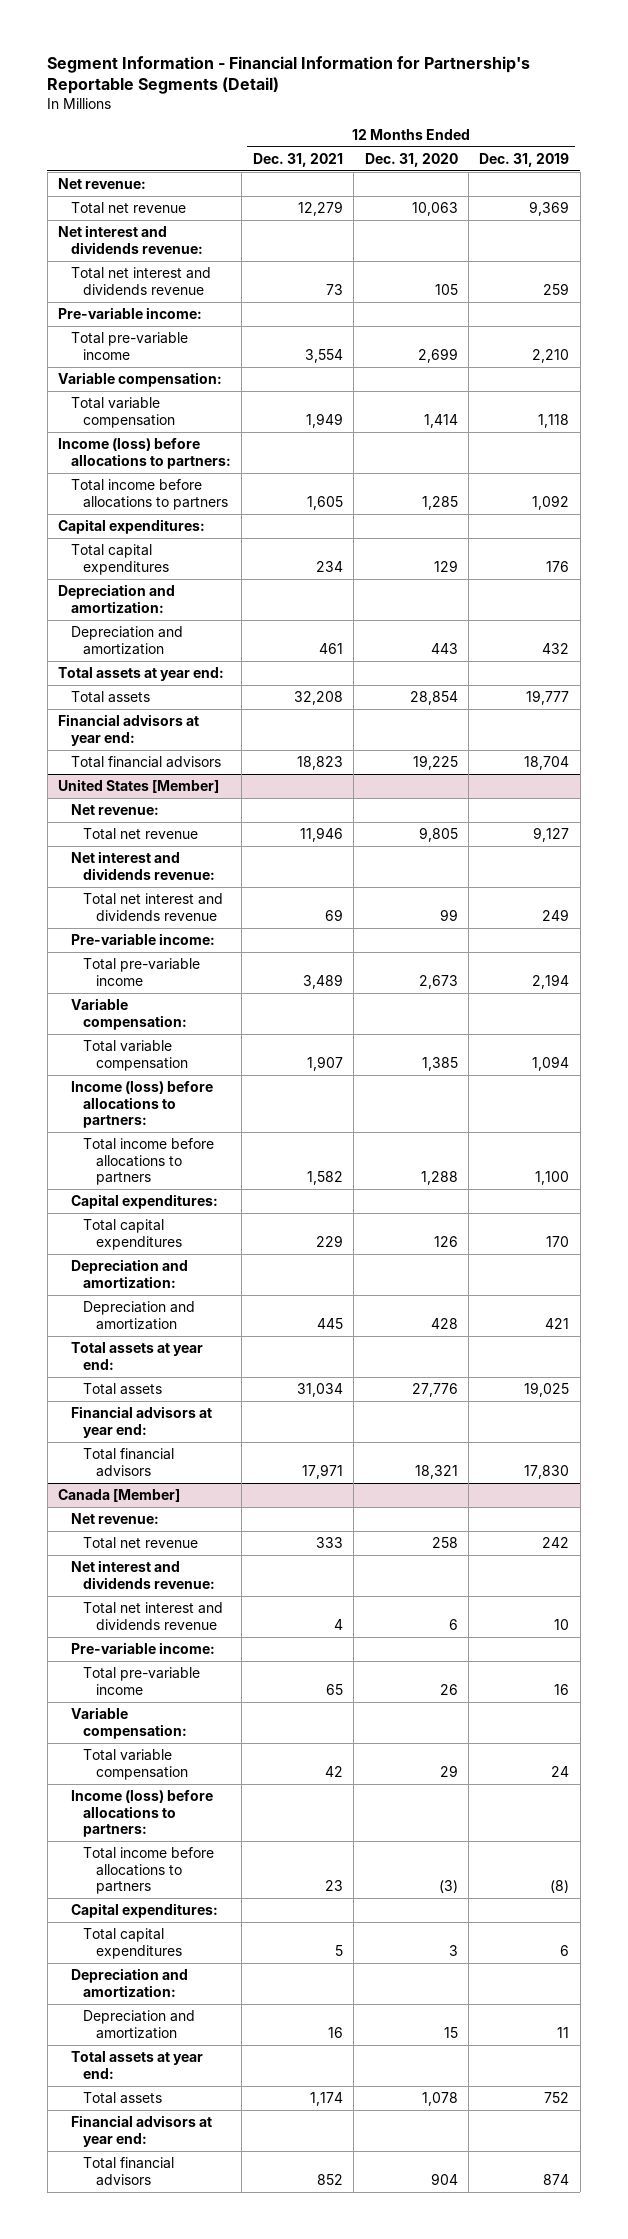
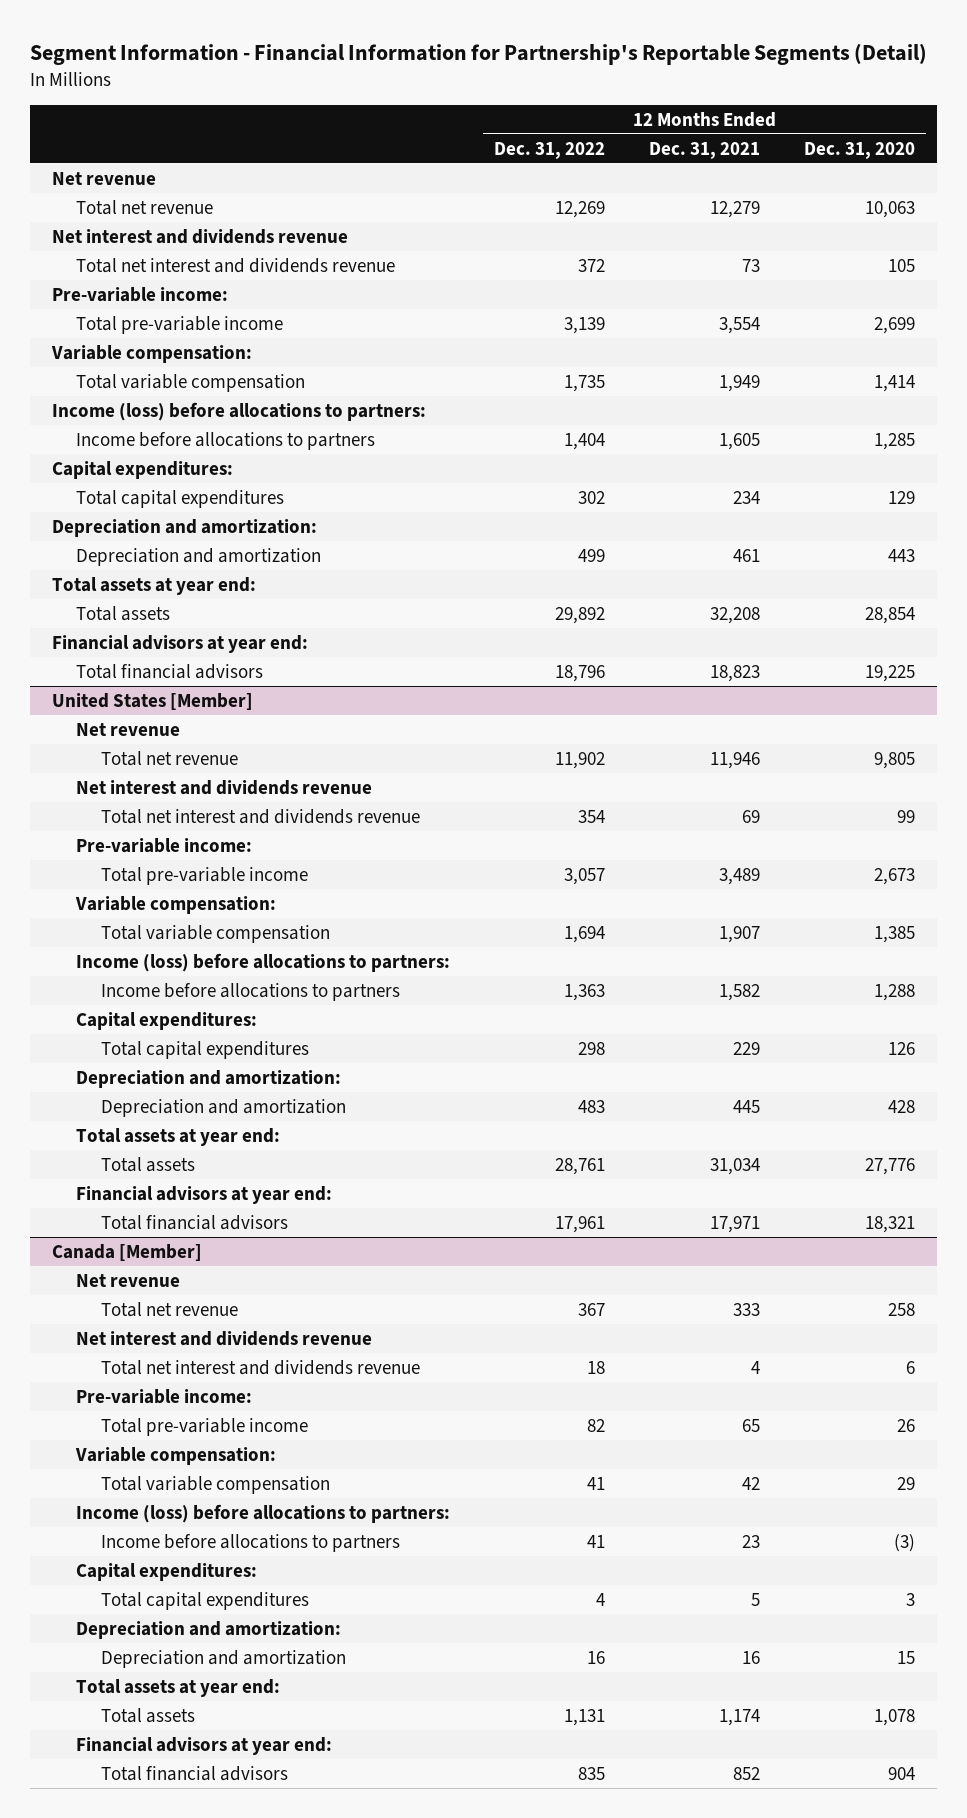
- | 12 Months Ended Dec. 31, 2021 | 12 Months Ended Dec. 31, 2020 | 12 Months Ended Dec. 31, 2019
+ | 12 Months Ended Dec. 31, 2022 | 12 Months Ended Dec. 31, 2021 | 12 Months Ended Dec. 31, 2020
- Net revenue:
+ Net revenue
- Net interest and dividends revenue:
+ Net interest and dividends revenue
- Total income before allocations to partners | 1,605 | 1,285 | 1,092
+ Income before allocations to partners | 1,404 | 1,605 | 1,285
@ United States [Member]
- Net revenue:
+ Net revenue
- Net interest and dividends revenue:
+ Net interest and dividends revenue
- Total income before allocations to partners | 1,582 | 1,288 | 1,100
+ Income before allocations to partners | 1,363 | 1,582 | 1,288
@ Canada [Member]
- Net revenue:
+ Net revenue
- Net interest and dividends revenue:
+ Net interest and dividends revenue
- Total income before allocations to partners | 23 | (3) | (8)
+ Income before allocations to partners | 41 | 23 | (3)

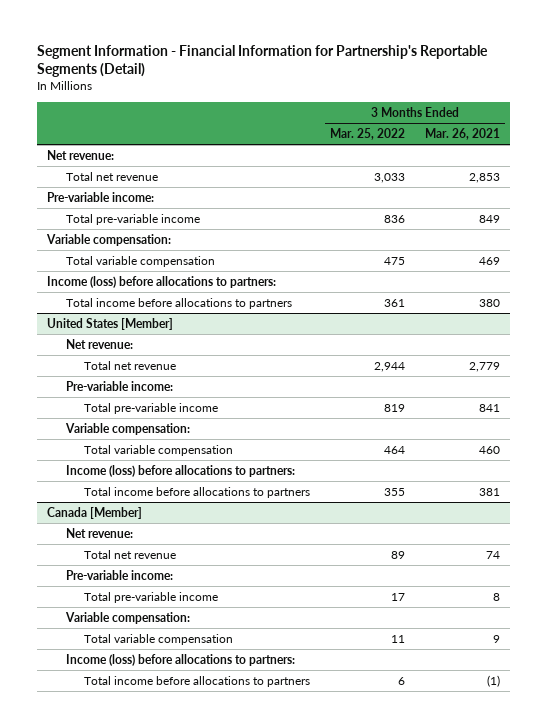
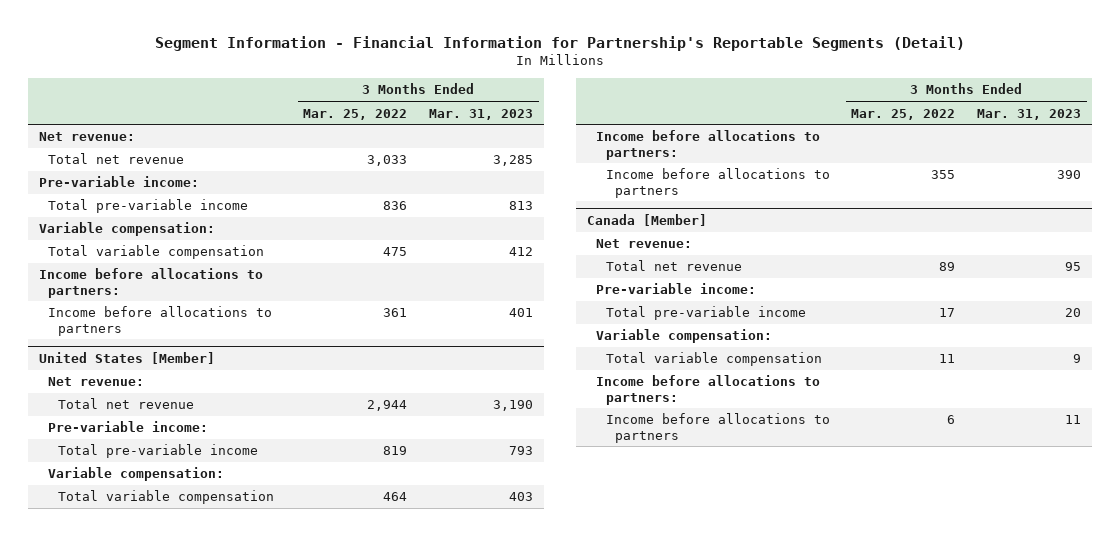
- | 3 Months Ended Mar. 25, 2022 | 3 Months Ended Mar. 26, 2021
+ | 3 Months Ended Mar. 25, 2022 | 3 Months Ended Mar. 31, 2023
- Income (loss) before allocations to partners:
- Total income before allocations to partners | 361 | 380
+ Income before allocations to partners:
+ Income before allocations to partners | 361 | 401
@ United States [Member]
- Income (loss) before allocations to partners:
- Total income before allocations to partners | 355 | 381
+ Income before allocations to partners:
+ Income before allocations to partners | 355 | 390
@ Canada [Member]
- Income (loss) before allocations to partners:
- Total income before allocations to partners | 6 | (1)
+ Income before allocations to partners:
+ Income before allocations to partners | 6 | 11

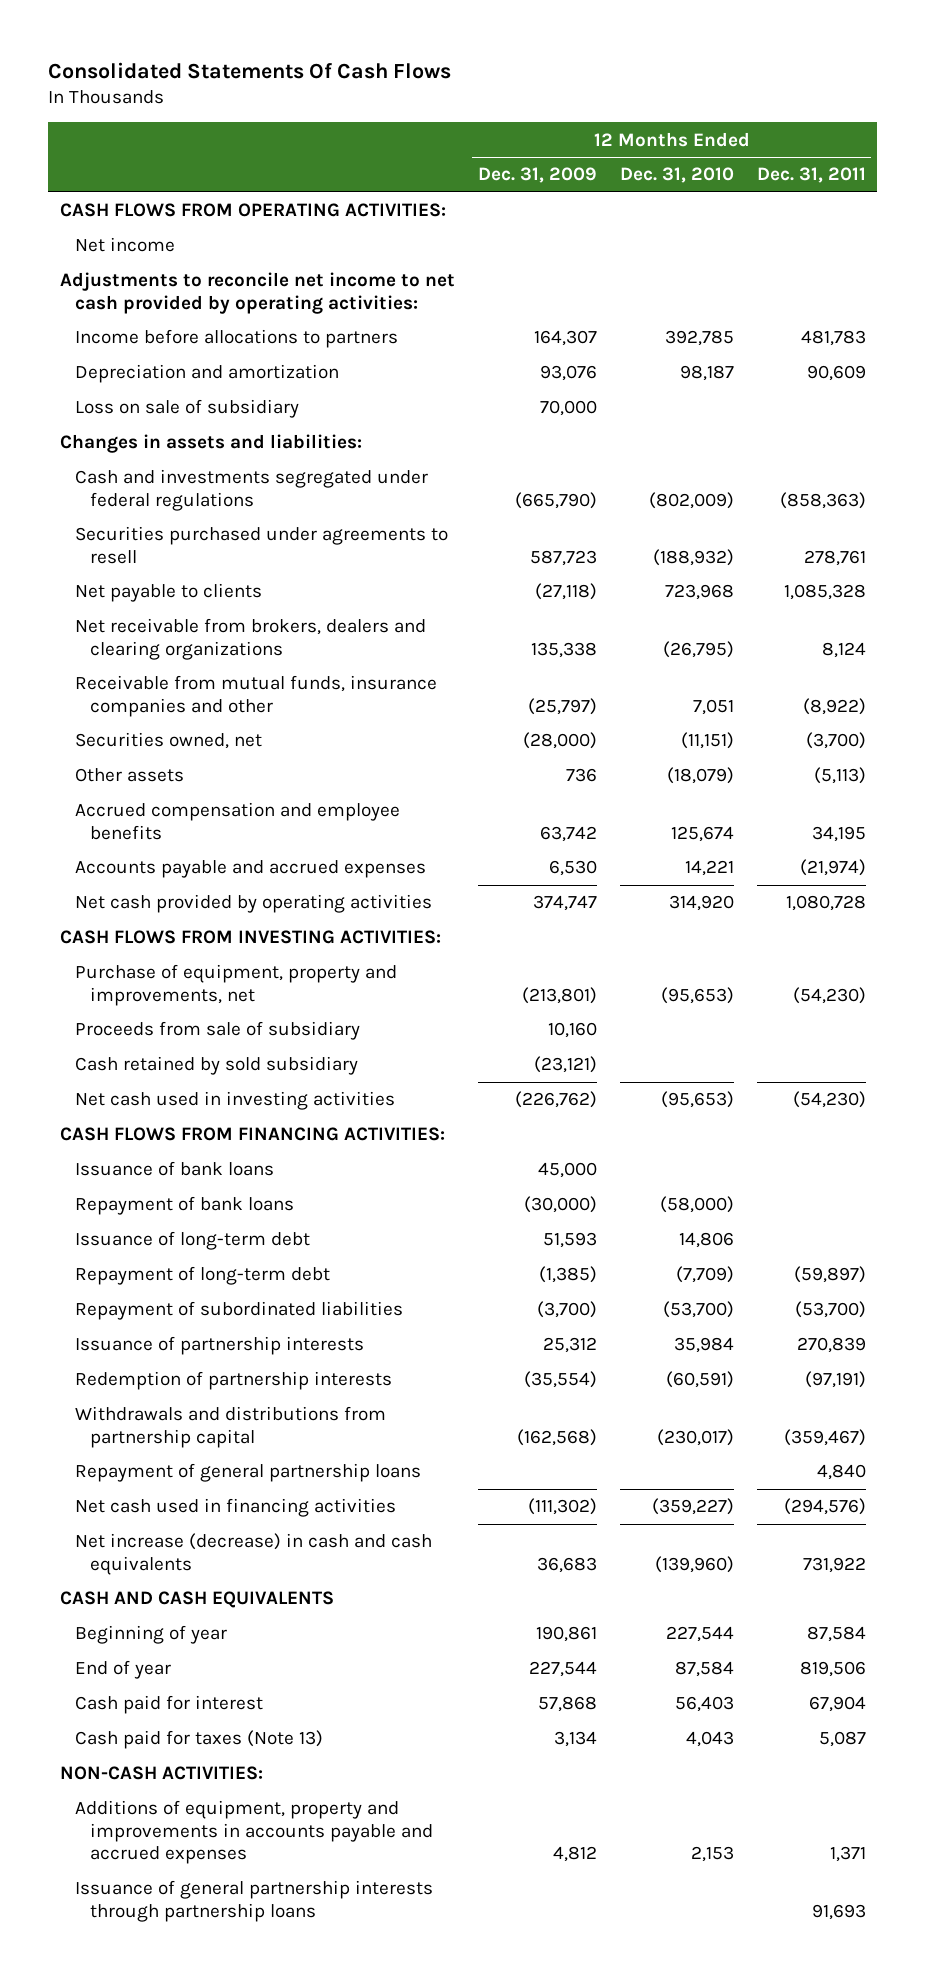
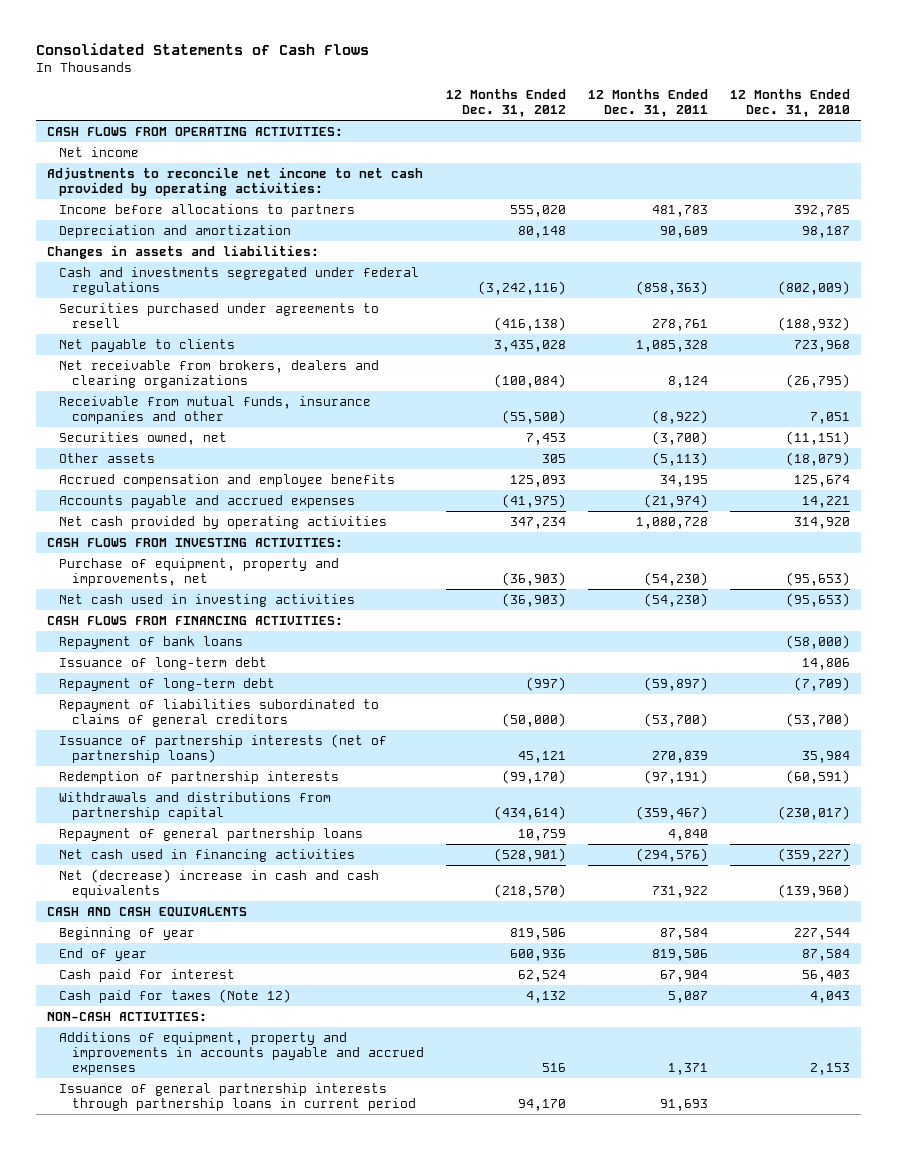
- Consolidated Statements Of Cash Flows
+ Consolidated Statements of Cash Flows
- | 12 Months Ended Dec. 31, 2009 | 12 Months Ended Dec. 31, 2010 | 12 Months Ended Dec. 31, 2011
+ | 12 Months Ended Dec. 31, 2012 | 12 Months Ended Dec. 31, 2011 | 12 Months Ended Dec. 31, 2010
- Loss on sale of subsidiary | 70,000 | |
- Proceeds from sale of subsidiary | 10,160 | |
- Cash retained by sold subsidiary | (23,121) | |
- Issuance of bank loans | 45,000 | |
- Repayment of subordinated liabilities | (3,700) | (53,700) | (53,700)
- Issuance of partnership interests | 25,312 | 35,984 | 270,839
+ Repayment of liabilities subordinated to claims of general creditors | (50,000) | (53,700) | (53,700)
+ Issuance of partnership interests (net of partnership loans) | 45,121 | 270,839 | 35,984
- Net increase (decrease) in cash and cash equivalents | 36,683 | (139,960) | 731,922
+ Net (decrease) increase in cash and cash equivalents | (218,570) | 731,922 | (139,960)
- Cash paid for taxes (Note 13) | 3,134 | 4,043 | 5,087
+ Cash paid for taxes (Note 12) | 4,132 | 5,087 | 4,043
- Issuance of general partnership interests through partnership loans | | | 91,693
+ Issuance of general partnership interests through partnership loans in current period | 94,170 | 91,693 |

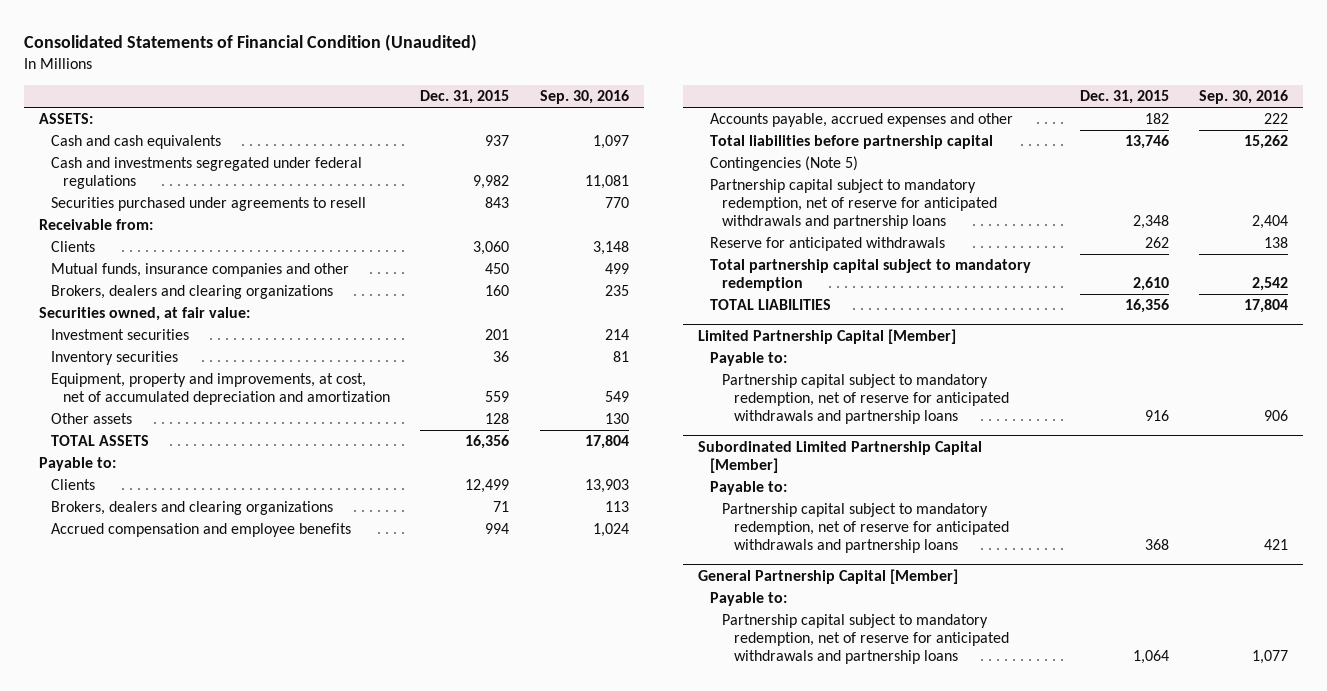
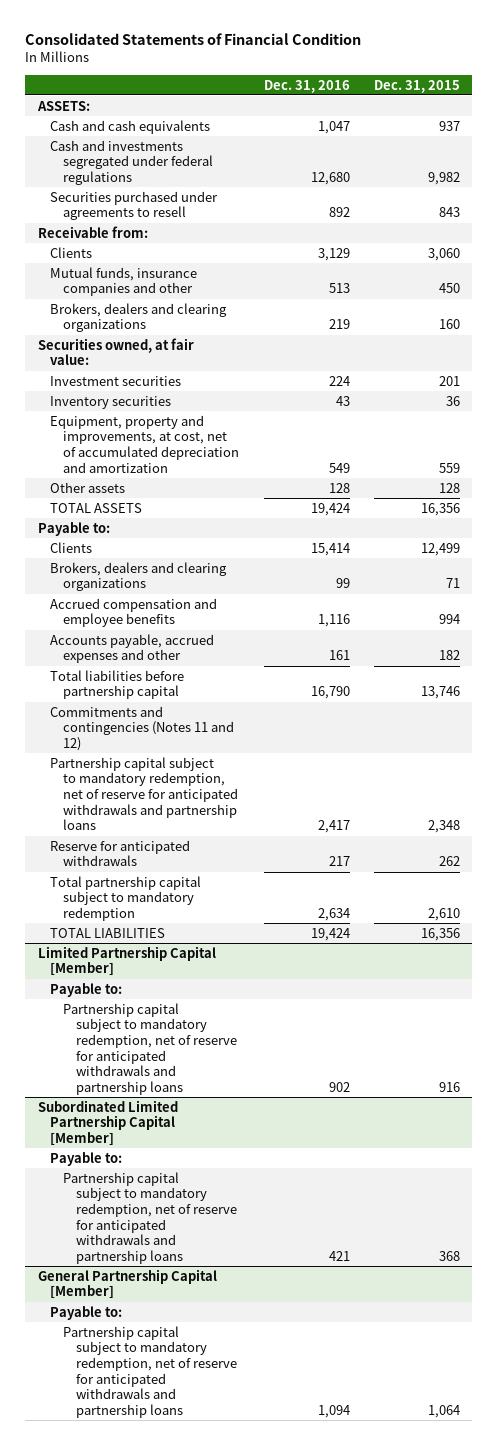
- Consolidated Statements of Financial Condition (Unaudited)
+ Consolidated Statements of Financial Condition
- | Dec. 31, 2015 | Sep. 30, 2016
+ | Dec. 31, 2016 | Dec. 31, 2015
- Contingencies (Note 5)
+ Commitments and contingencies (Notes 11 and 12)

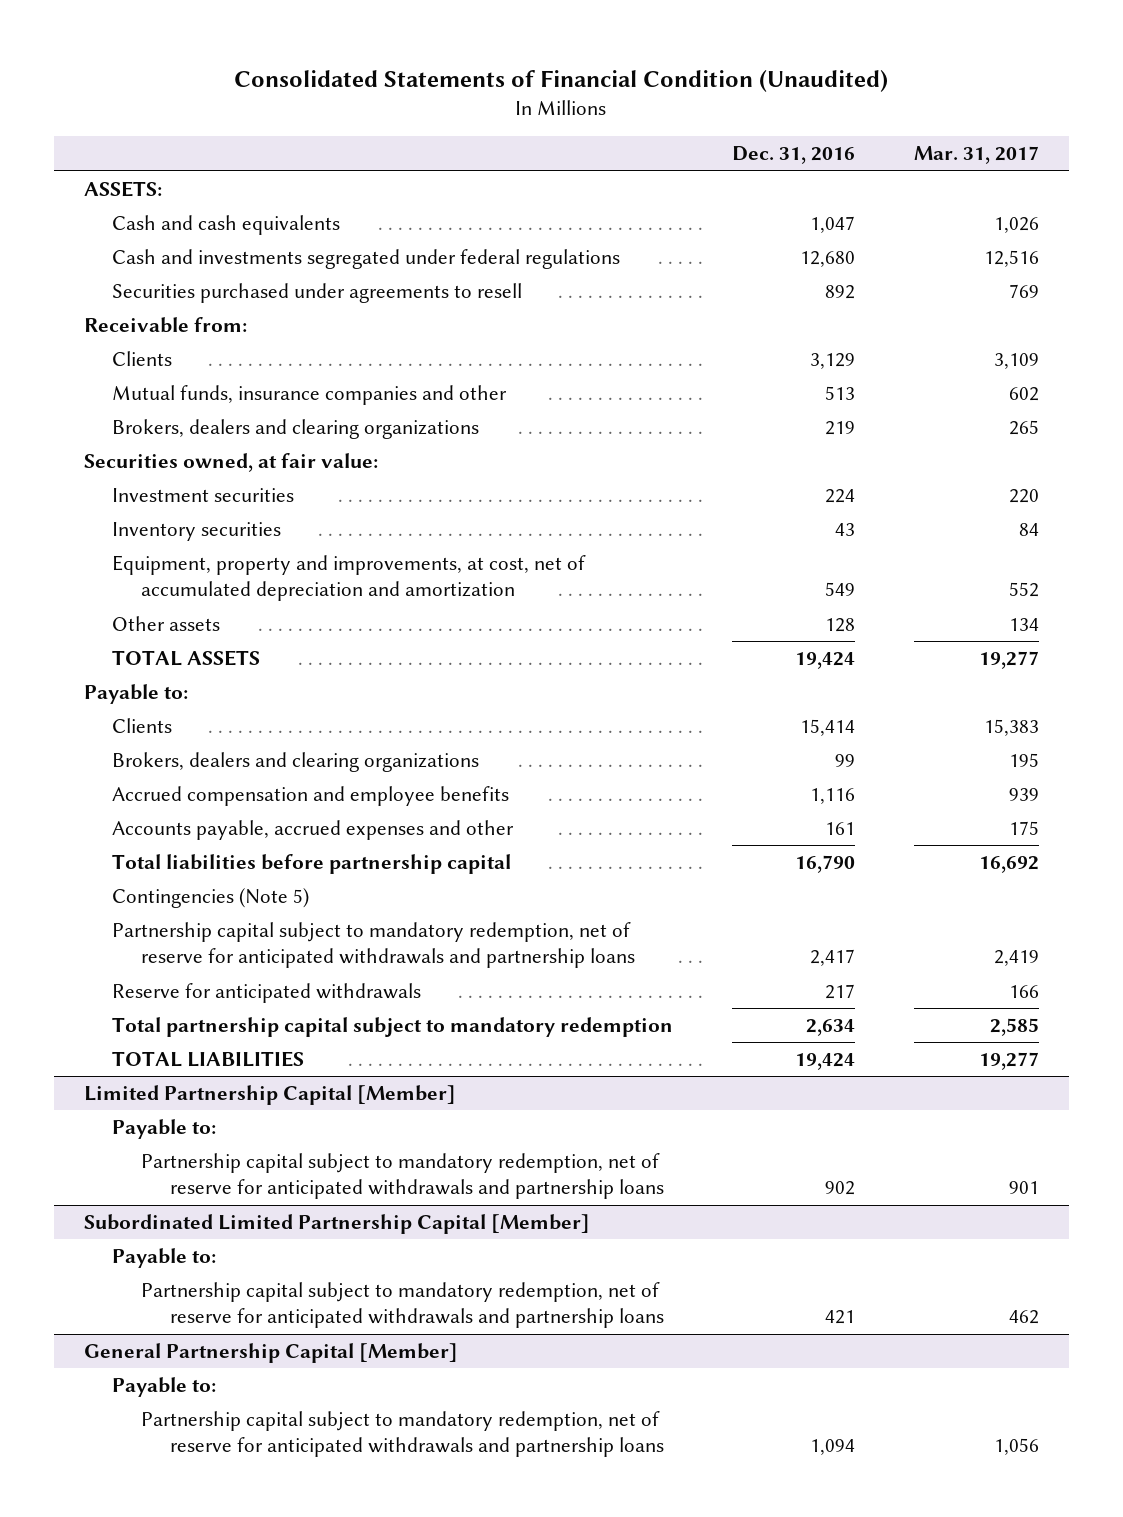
- Consolidated Statements of Financial Condition
+ Consolidated Statements of Financial Condition (Unaudited)
- | Dec. 31, 2016 | Dec. 31, 2015
+ | Dec. 31, 2016 | Mar. 31, 2017
- Commitments and contingencies (Notes 11 and 12)
+ Contingencies (Note 5)

